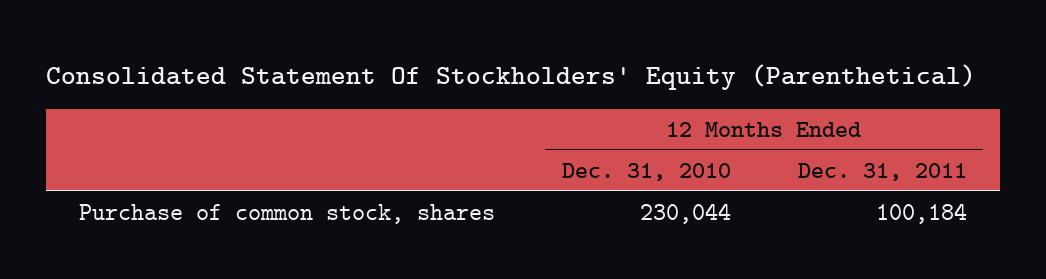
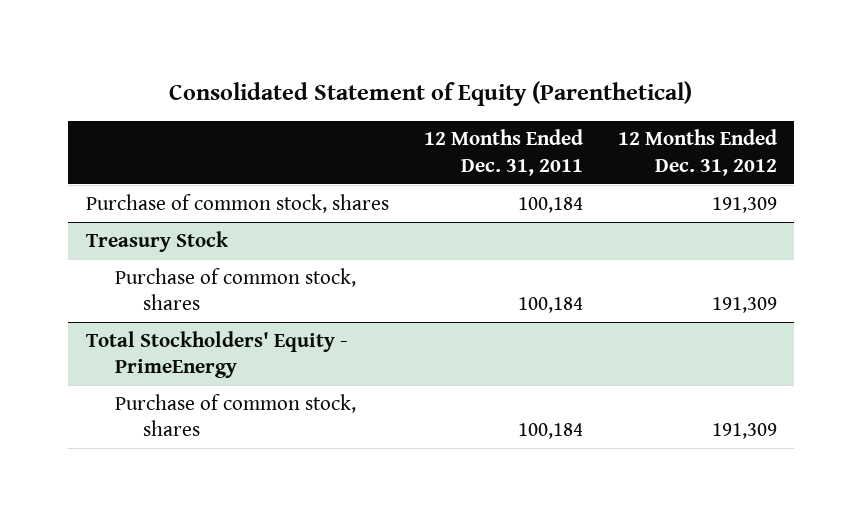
- Consolidated Statement Of Stockholders' Equity (Parenthetical)
+ Consolidated Statement of Equity (Parenthetical)
- | 12 Months Ended Dec. 31, 2010 | 12 Months Ended Dec. 31, 2011
+ | 12 Months Ended Dec. 31, 2011 | 12 Months Ended Dec. 31, 2012
+ Treasury Stock
+ Purchase of common stock, shares | 100,184 | 191,309
+ Total Stockholders' Equity - PrimeEnergy
+ Purchase of common stock, shares | 100,184 | 191,309

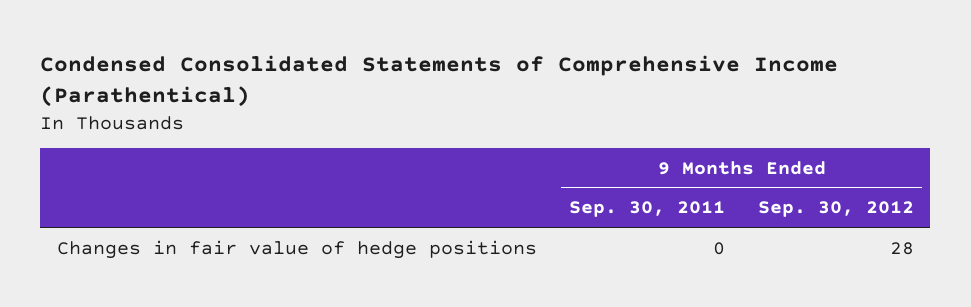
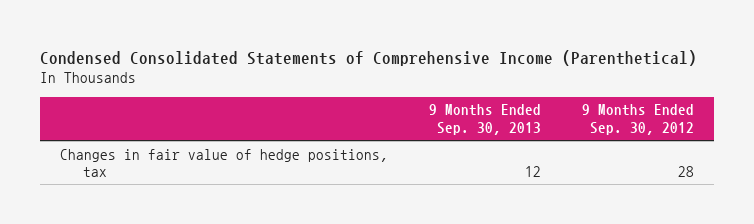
- Condensed Consolidated Statements of Comprehensive Income (Parathentical)
+ Condensed Consolidated Statements of Comprehensive Income (Parenthetical)
- | 9 Months Ended Sep. 30, 2011 | 9 Months Ended Sep. 30, 2012
+ | 9 Months Ended Sep. 30, 2013 | 9 Months Ended Sep. 30, 2012
- Changes in fair value of hedge positions | 0 | 28
+ Changes in fair value of hedge positions, tax | 12 | 28

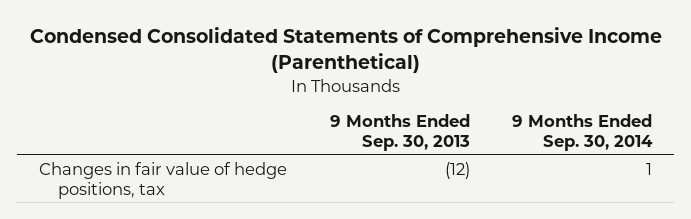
- | 9 Months Ended Sep. 30, 2013 | 9 Months Ended Sep. 30, 2012
+ | 9 Months Ended Sep. 30, 2013 | 9 Months Ended Sep. 30, 2014
- Changes in fair value of hedge positions, tax | 12 | 28
+ Changes in fair value of hedge positions, tax | (12) | 1

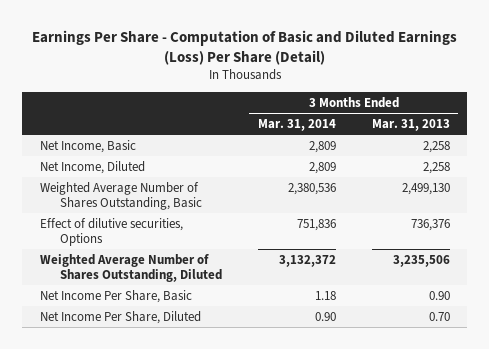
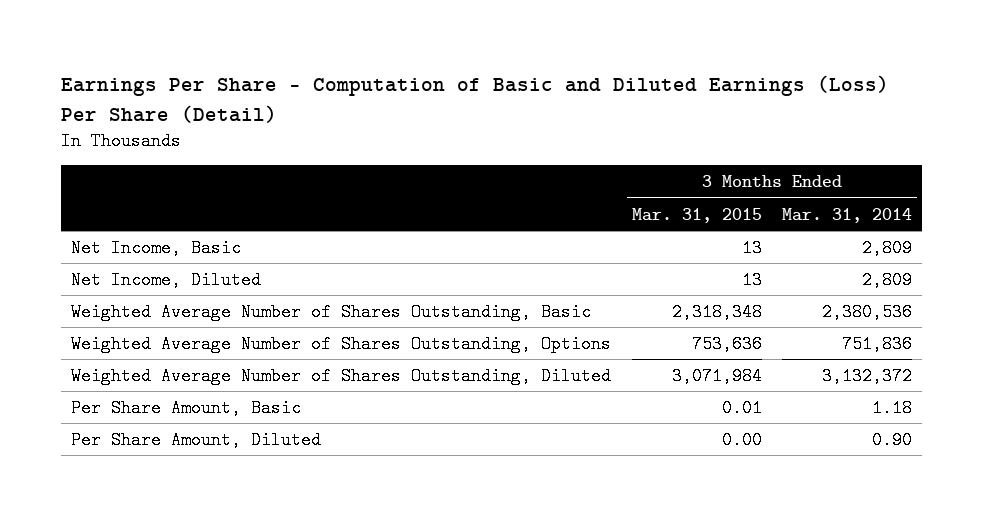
- | 3 Months Ended Mar. 31, 2014 | 3 Months Ended Mar. 31, 2013
+ | 3 Months Ended Mar. 31, 2015 | 3 Months Ended Mar. 31, 2014
- Effect of dilutive securities, Options | 751,836 | 736,376
+ Weighted Average Number of Shares Outstanding, Options | 753,636 | 751,836
- Net Income Per Share, Basic | 1.18 | 0.90
- Net Income Per Share, Diluted | 0.90 | 0.70
+ Per Share Amount, Basic | 0.01 | 1.18
+ Per Share Amount, Diluted | 0.00 | 0.90

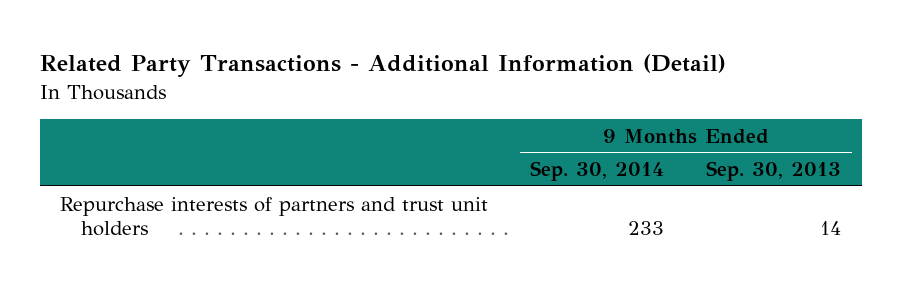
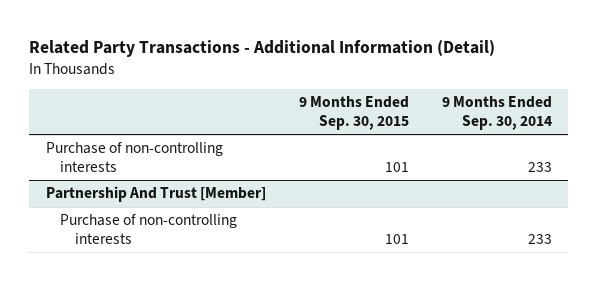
- | 9 Months Ended Sep. 30, 2014 | 9 Months Ended Sep. 30, 2013
+ | 9 Months Ended Sep. 30, 2015 | 9 Months Ended Sep. 30, 2014
- Repurchase interests of partners and trust unit holders | 233 | 14
+ Purchase of non-controlling interests | 101 | 233
+ Partnership And Trust [Member]
+ Purchase of non-controlling interests | 101 | 233

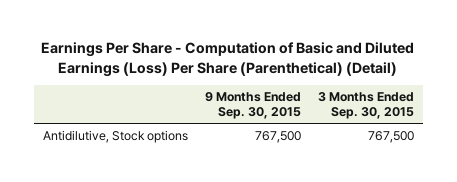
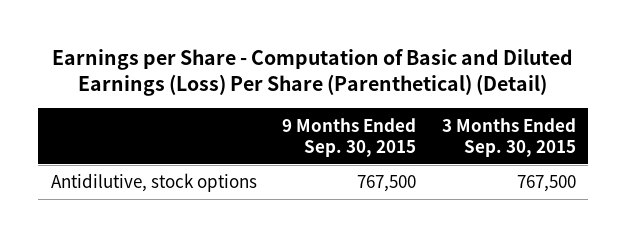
- Earnings Per Share - Computation of Basic and Diluted Earnings (Loss) Per Share (Parenthetical) (Detail)
+ Earnings per Share - Computation of Basic and Diluted Earnings (Loss) Per Share (Parenthetical) (Detail)
- Antidilutive, Stock options | 767,500 | 767,500
+ Antidilutive, stock options | 767,500 | 767,500

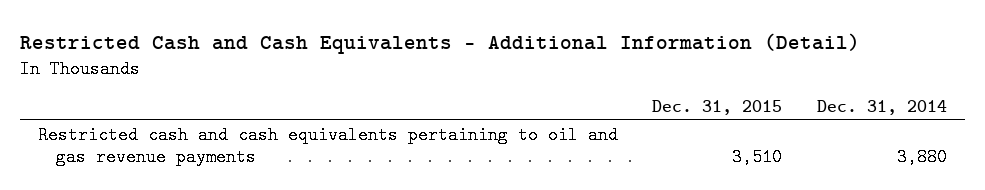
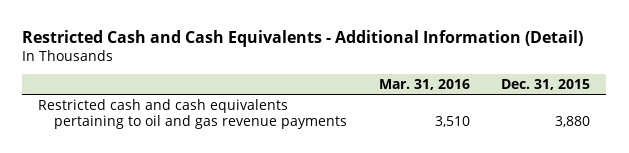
- | Dec. 31, 2015 | Dec. 31, 2014
+ | Mar. 31, 2016 | Dec. 31, 2015
- Restricted cash and cash equivalents pertaining to oil and gas revenue payments | 3,510 | 3,880
+ Restricted cash and cash equivalents pertaining to oil and gas revenue payments | 3,510 | 3,880

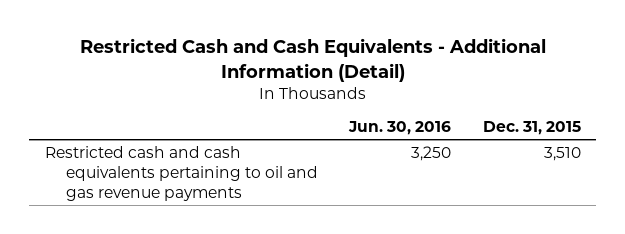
- | Mar. 31, 2016 | Dec. 31, 2015
+ | Jun. 30, 2016 | Dec. 31, 2015
- Restricted cash and cash equivalents pertaining to oil and gas revenue payments | 3,510 | 3,880
+ Restricted cash and cash equivalents pertaining to oil and gas revenue payments | 3,250 | 3,510

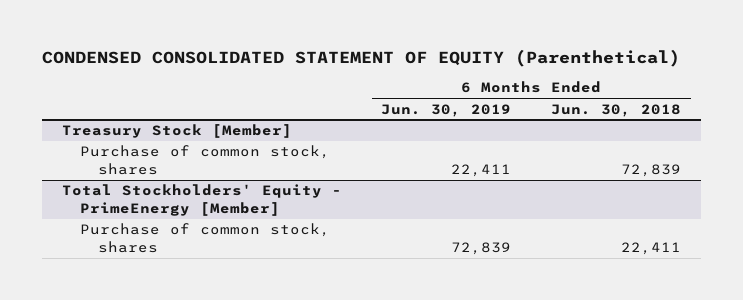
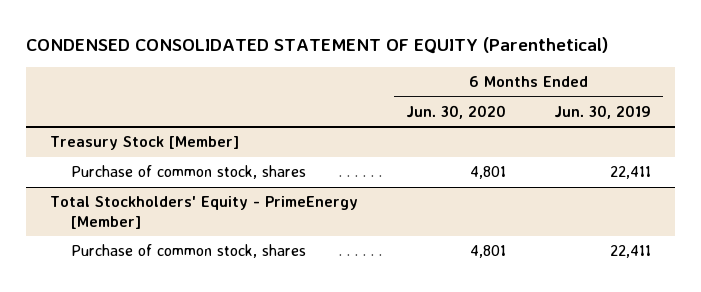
- | 6 Months Ended Jun. 30, 2019 | 6 Months Ended Jun. 30, 2018
+ | 6 Months Ended Jun. 30, 2020 | 6 Months Ended Jun. 30, 2019
@ Total Stockholders' Equity - PrimeEnergy [Member]
- Purchase of common stock, shares | 72,839 | 22,411
+ Purchase of common stock, shares | 4,801 | 22,411

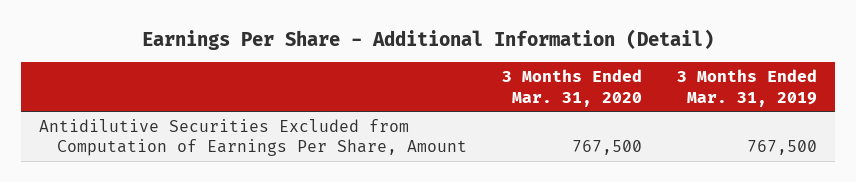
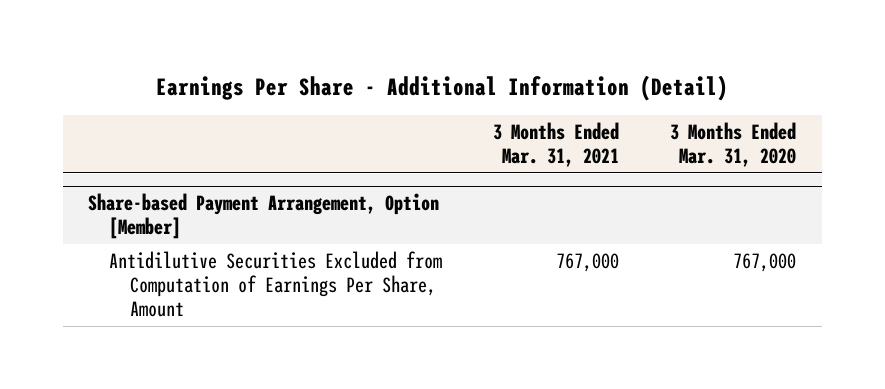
- | 3 Months Ended Mar. 31, 2020 | 3 Months Ended Mar. 31, 2019
+ | 3 Months Ended Mar. 31, 2021 | 3 Months Ended Mar. 31, 2020
- Antidilutive Securities Excluded from Computation of Earnings Per Share, Amount | 767,500 | 767,500
+ Share-based Payment Arrangement, Option [Member]
+ Antidilutive Securities Excluded from Computation of Earnings Per Share, Amount | 767,000 | 767,000

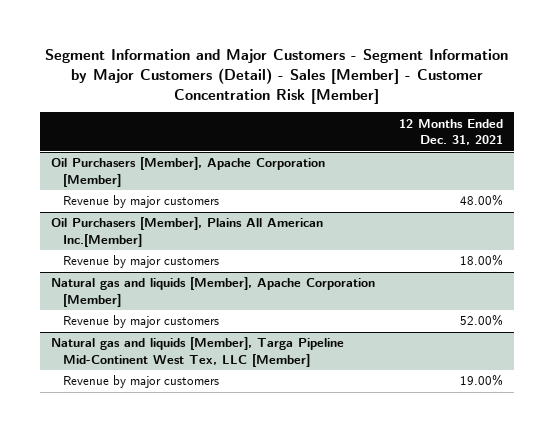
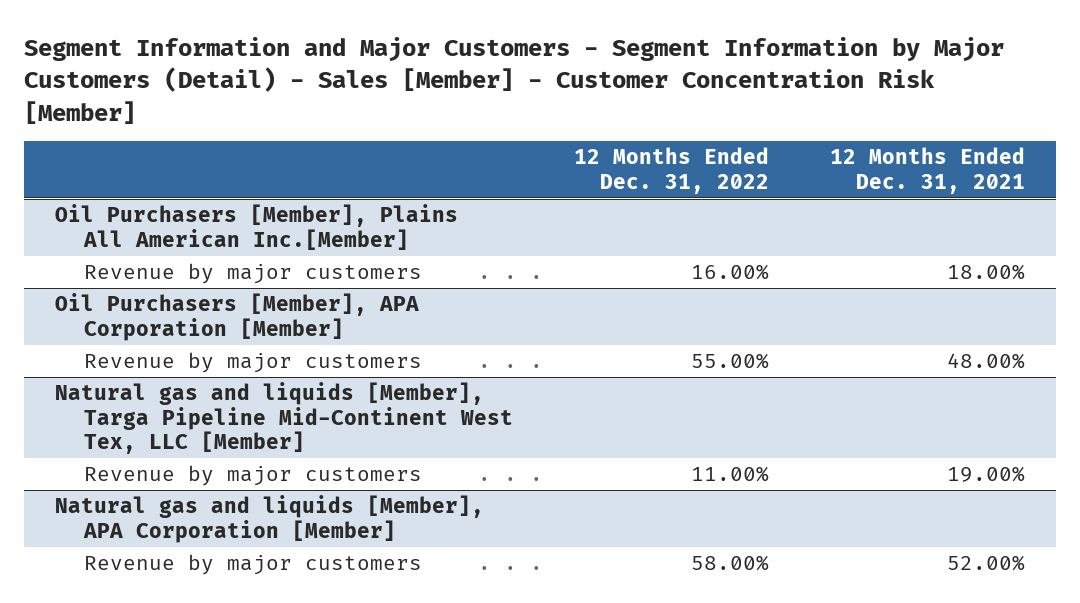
- | 12 Months Ended Dec. 31, 2021
+ | 12 Months Ended Dec. 31, 2022 | 12 Months Ended Dec. 31, 2021
- Oil Purchasers [Member], Apache Corporation [Member]
- Revenue by major customers | 48.00%
- Natural gas and liquids [Member], Apache Corporation [Member]
- Revenue by major customers | 52.00%
+ Oil Purchasers [Member], APA Corporation [Member]
+ Revenue by major customers | 55.00% | 48.00%
+ Natural gas and liquids [Member], APA Corporation [Member]
+ Revenue by major customers | 58.00% | 52.00%

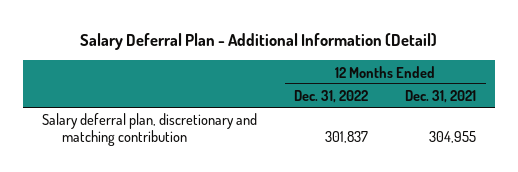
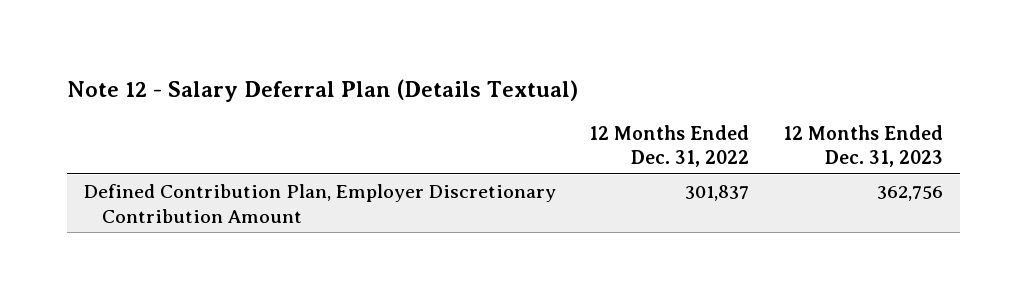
- Salary Deferral Plan - Additional Information (Detail)
+ Note 12 - Salary Deferral Plan (Details Textual)
- | 12 Months Ended Dec. 31, 2022 | 12 Months Ended Dec. 31, 2021
+ | 12 Months Ended Dec. 31, 2022 | 12 Months Ended Dec. 31, 2023
- Salary deferral plan, discretionary and matching contribution | 301,837 | 304,955
+ Defined Contribution Plan, Employer Discretionary Contribution Amount | 301,837 | 362,756

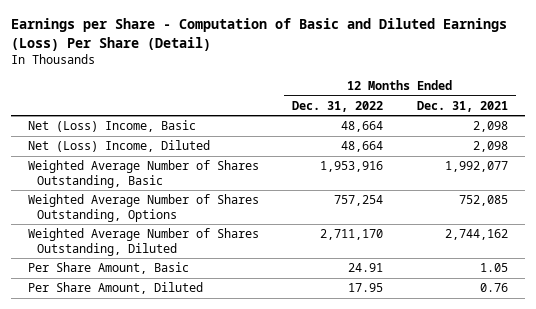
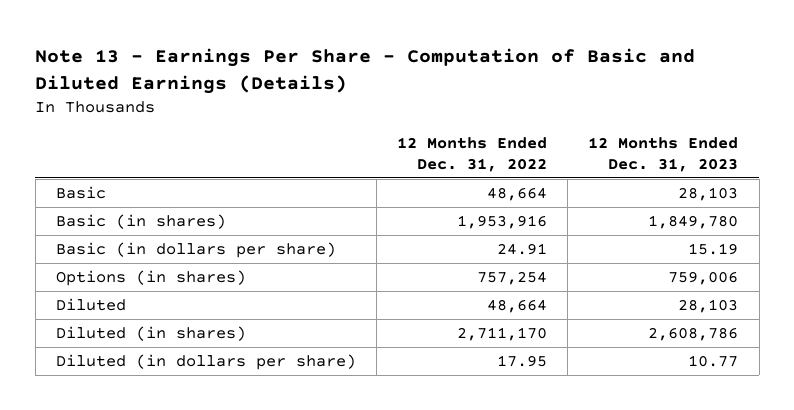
- Earnings per Share - Computation of Basic and Diluted Earnings (Loss) Per Share (Detail)
+ Note 13 - Earnings Per Share - Computation of Basic and Diluted Earnings (Details)
- | 12 Months Ended Dec. 31, 2022 | 12 Months Ended Dec. 31, 2021
+ | 12 Months Ended Dec. 31, 2022 | 12 Months Ended Dec. 31, 2023
- Net (Loss) Income, Basic | 48,664 | 2,098
- Net (Loss) Income, Diluted | 48,664 | 2,098
- Weighted Average Number of Shares Outstanding, Basic | 1,953,916 | 1,992,077
- Weighted Average Number of Shares Outstanding, Options | 757,254 | 752,085
- Weighted Average Number of Shares Outstanding, Diluted | 2,711,170 | 2,744,162
- Per Share Amount, Basic | 24.91 | 1.05
- Per Share Amount, Diluted | 17.95 | 0.76
+ Basic | 48,664 | 28,103
+ Basic (in shares) | 1,953,916 | 1,849,780
+ Basic (in dollars per share) | 24.91 | 15.19
+ Options (in shares) | 757,254 | 759,006
+ Diluted | 48,664 | 28,103
+ Diluted (in shares) | 2,711,170 | 2,608,786
+ Diluted (in dollars per share) | 17.95 | 10.77

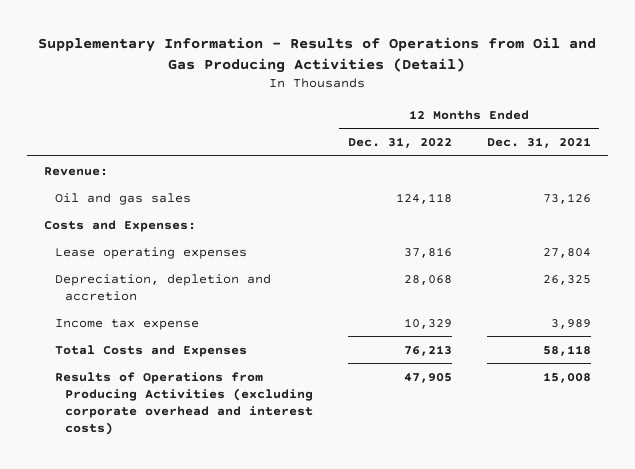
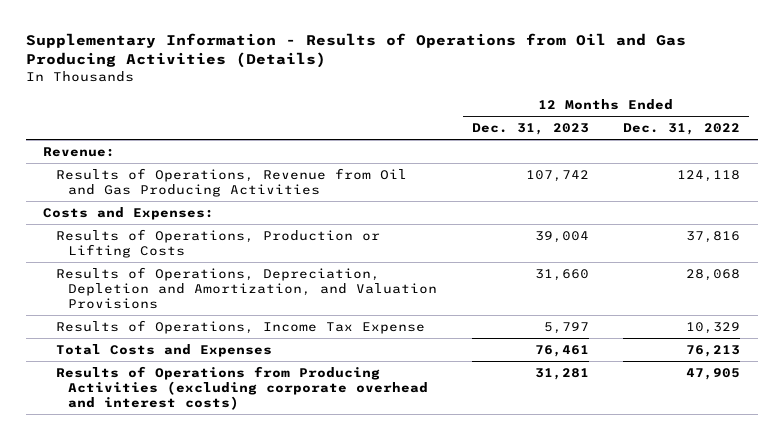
- Supplementary Information - Results of Operations from Oil and Gas Producing Activities (Detail)
+ Supplementary Information - Results of Operations from Oil and Gas Producing Activities (Details)
- | 12 Months Ended Dec. 31, 2022 | 12 Months Ended Dec. 31, 2021
+ | 12 Months Ended Dec. 31, 2023 | 12 Months Ended Dec. 31, 2022
- Oil and gas sales | 124,118 | 73,126
+ Results of Operations, Revenue from Oil and Gas Producing Activities | 107,742 | 124,118
- Lease operating expenses | 37,816 | 27,804
- Depreciation, depletion and accretion | 28,068 | 26,325
- Income tax expense | 10,329 | 3,989
+ Results of Operations, Production or Lifting Costs | 39,004 | 37,816
+ Results of Operations, Depreciation, Depletion and Amortization, and Valuation Provisions | 31,660 | 28,068
+ Results of Operations, Income Tax Expense | 5,797 | 10,329

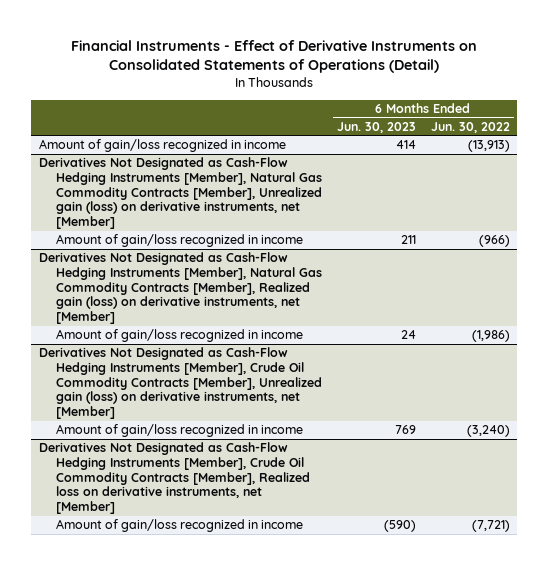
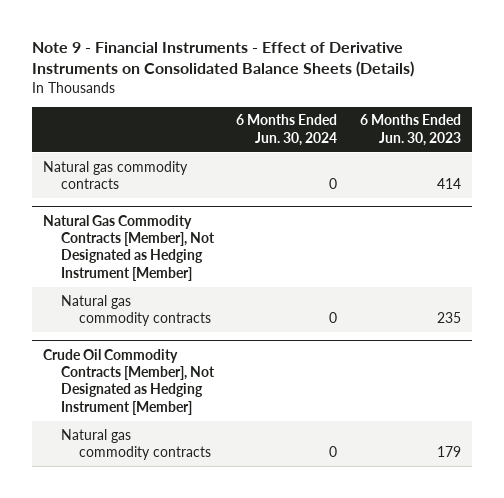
- Financial Instruments - Effect of Derivative Instruments on Consolidated Statements of Operations (Detail)
+ Note 9 - Financial Instruments - Effect of Derivative Instruments on Consolidated Balance Sheets (Details)
- | 6 Months Ended Jun. 30, 2023 | 6 Months Ended Jun. 30, 2022
+ | 6 Months Ended Jun. 30, 2024 | 6 Months Ended Jun. 30, 2023
- Amount of gain/loss recognized in income | 414 | (13,913)
- Derivatives Not Designated as Cash-Flow Hedging Instruments [Member], Natural Gas Commodity Contracts [Member], Unrealized gain (loss) on derivative instruments, net [Member]
- Amount of gain/loss recognized in income | 211 | (966)
- Derivatives Not Designated as Cash-Flow Hedging Instruments [Member], Natural Gas Commodity Contracts [Member], Realized gain (loss) on derivative instruments, net [Member]
- Amount of gain/loss recognized in income | 24 | (1,986)
- Derivatives Not Designated as Cash-Flow Hedging Instruments [Member], Crude Oil Commodity Contracts [Member], Unrealized gain (loss) on derivative instruments, net [Member]
- Amount of gain/loss recognized in income | 769 | (3,240)
- Derivatives Not Designated as Cash-Flow Hedging Instruments [Member], Crude Oil Commodity Contracts [Member], Realized loss on derivative instruments, net [Member]
- Amount of gain/loss recognized in income | (590) | (7,721)
+ Natural gas commodity contracts | 0 | 414
+ Natural Gas Commodity Contracts [Member], Not Designated as Hedging Instrument [Member]
+ Natural gas commodity contracts | 0 | 235
+ Crude Oil Commodity Contracts [Member], Not Designated as Hedging Instrument [Member]
+ Natural gas commodity contracts | 0 | 179

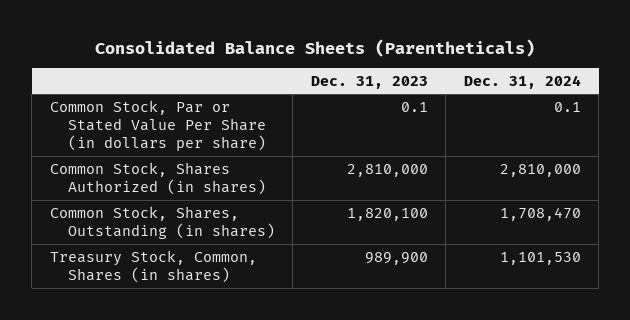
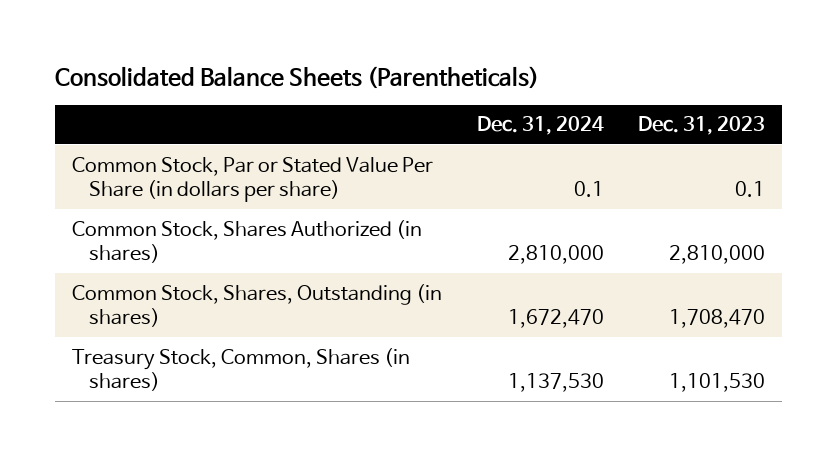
- | Dec. 31, 2023 | Dec. 31, 2024
+ | Dec. 31, 2024 | Dec. 31, 2023
- Common Stock, Shares, Outstanding (in shares) | 1,820,100 | 1,708,470
- Treasury Stock, Common, Shares (in shares) | 989,900 | 1,101,530
+ Common Stock, Shares, Outstanding (in shares) | 1,672,470 | 1,708,470
+ Treasury Stock, Common, Shares (in shares) | 1,137,530 | 1,101,530

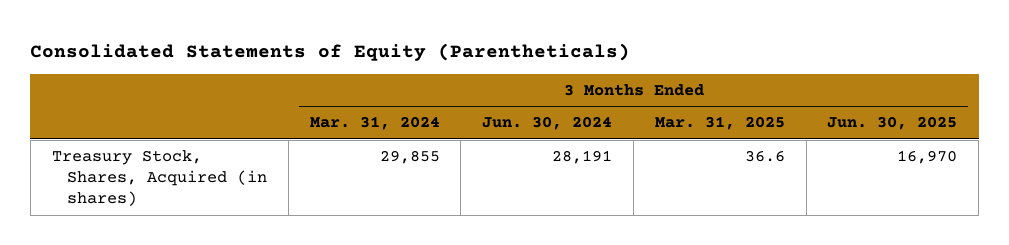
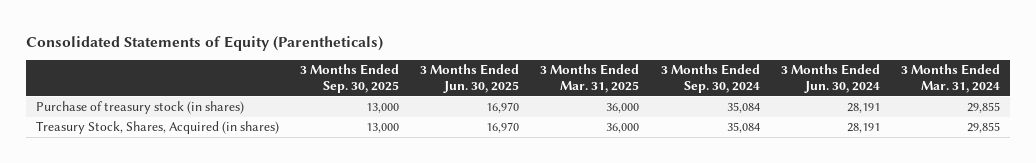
- | 3 Months Ended Mar. 31, 2024 | 3 Months Ended Jun. 30, 2024 | 3 Months Ended Mar. 31, 2025 | 3 Months Ended Jun. 30, 2025
+ | 3 Months Ended Sep. 30, 2025 | 3 Months Ended Jun. 30, 2025 | 3 Months Ended Mar. 31, 2025 | 3 Months Ended Sep. 30, 2024 | 3 Months Ended Jun. 30, 2024 | 3 Months Ended Mar. 31, 2024
- Treasury Stock, Shares, Acquired (in shares) | 29,855 | 28,191 | 36.6 | 16,970
+ Purchase of treasury stock (in shares) | 13,000 | 16,970 | 36,000 | 35,084 | 28,191 | 29,855
+ Treasury Stock, Shares, Acquired (in shares) | 13,000 | 16,970 | 36,000 | 35,084 | 28,191 | 29,855

